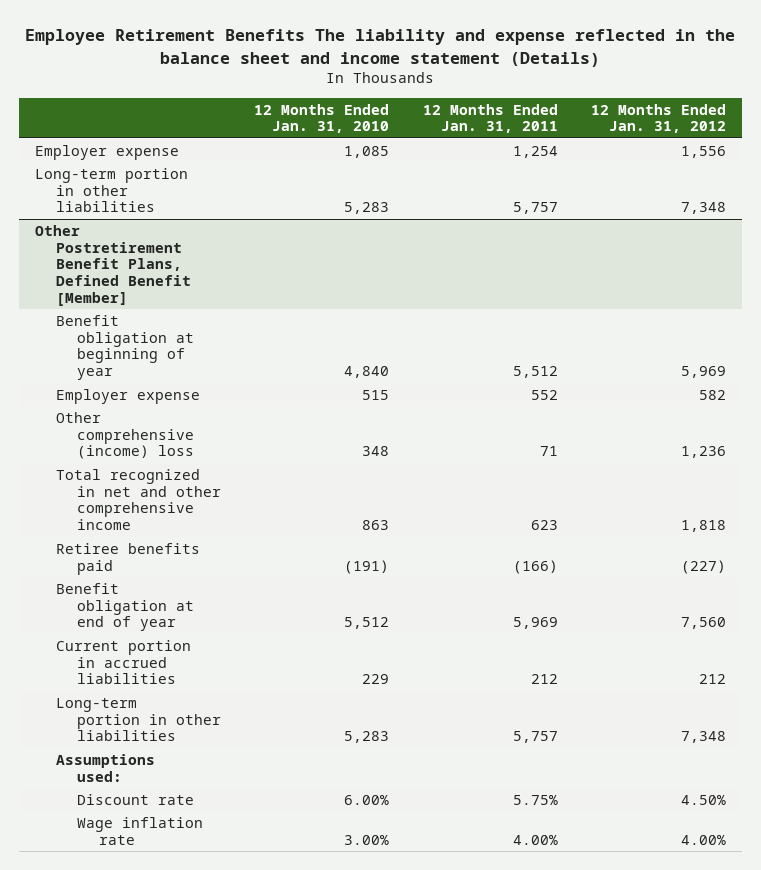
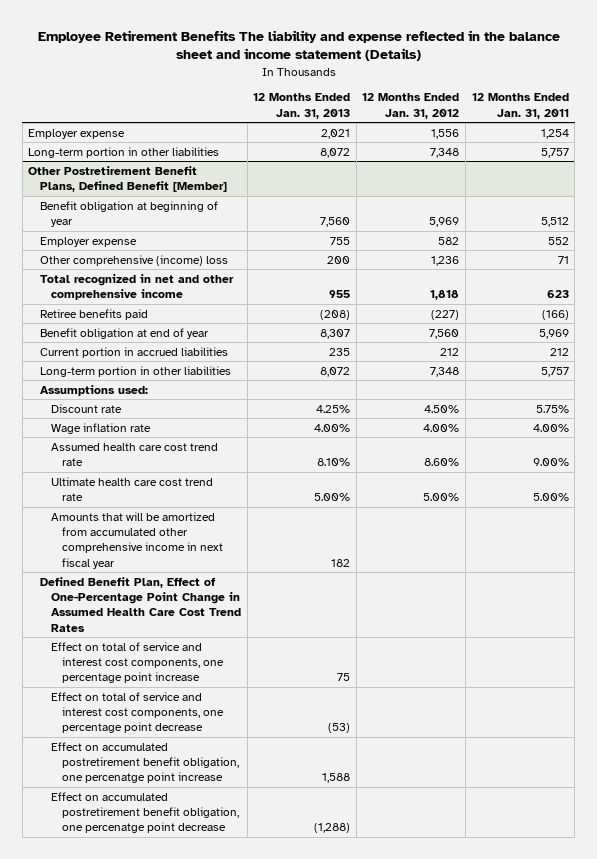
- | 12 Months Ended Jan. 31, 2010 | 12 Months Ended Jan. 31, 2011 | 12 Months Ended Jan. 31, 2012
+ | 12 Months Ended Jan. 31, 2013 | 12 Months Ended Jan. 31, 2012 | 12 Months Ended Jan. 31, 2011
@ Other Postretirement Benefit Plans, Defined Benefit [Member]
+ Assumed health care cost trend rate | 8.10% | 8.60% | 9.00%
+ Ultimate health care cost trend rate | 5.00% | 5.00% | 5.00%
+ Amounts that will be amortized from accumulated other comprehensive income in next fiscal year | 182 | |
+ Defined Benefit Plan, Effect of One-Percentage Point Change in Assumed Health Care Cost Trend Rates
+ Effect on total of service and interest cost components, one percentage point increase | 75 | |
+ Effect on total of service and interest cost components, one percentage point decrease | (53) | |
+ Effect on accumulated postretirement benefit obligation, one percenatge point increase | 1,588 | |
+ Effect on accumulated postretirement benefit obligation, one percenatge point decrease | (1,288) | |

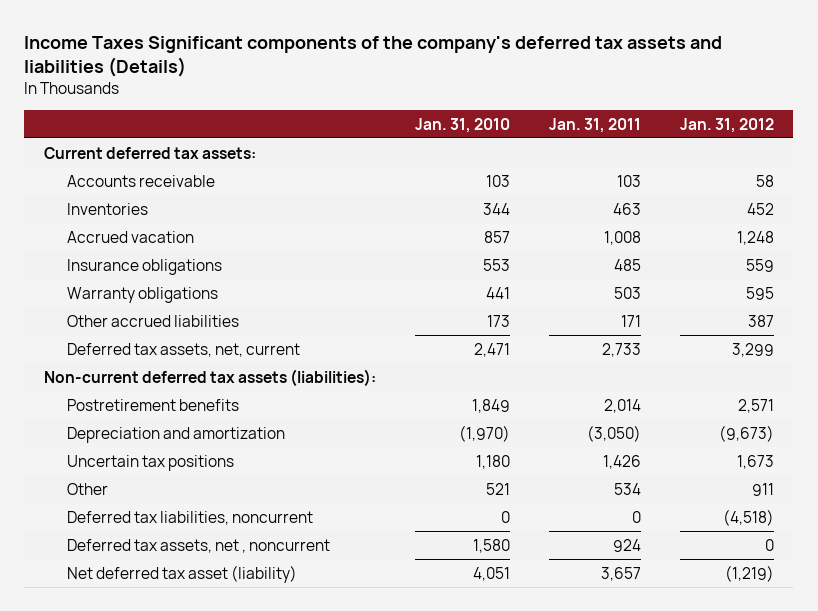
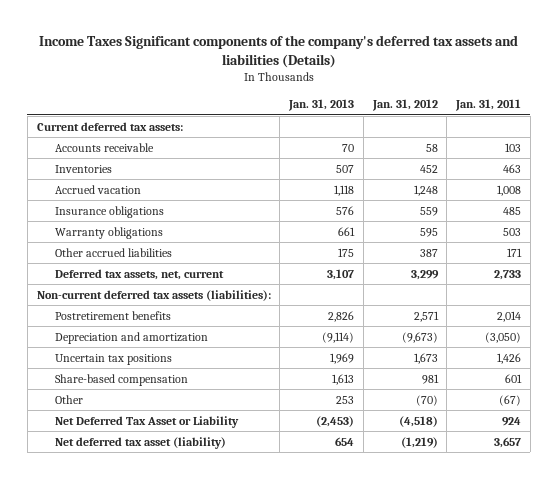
- | Jan. 31, 2010 | Jan. 31, 2011 | Jan. 31, 2012
+ | Jan. 31, 2013 | Jan. 31, 2012 | Jan. 31, 2011
- Other | 521 | 534 | 911
- Deferred tax liabilities, noncurrent | 0 | 0 | (4,518)
- Deferred tax assets, net , noncurrent | 1,580 | 924 | 0
+ Share-based compensation | 1,613 | 981 | 601
+ Other | 253 | (70) | (67)
+ Net Deferred Tax Asset or Liability | (2,453) | (4,518) | 924

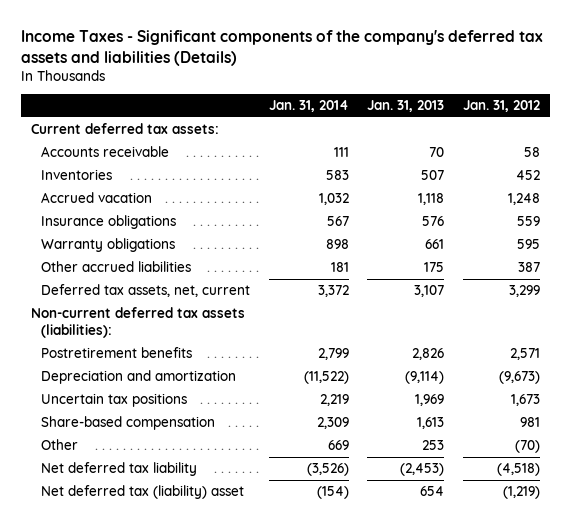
- Income Taxes Significant components of the company's deferred tax assets and liabilities (Details)
+ Income Taxes - Significant components of the company's deferred tax assets and liabilities (Details)
- | Jan. 31, 2013 | Jan. 31, 2012 | Jan. 31, 2011
+ | Jan. 31, 2014 | Jan. 31, 2013 | Jan. 31, 2012
- Net Deferred Tax Asset or Liability | (2,453) | (4,518) | 924
- Net deferred tax asset (liability) | 654 | (1,219) | 3,657
+ Net deferred tax liability | (3,526) | (2,453) | (4,518)
+ Net deferred tax (liability) asset | (154) | 654 | (1,219)

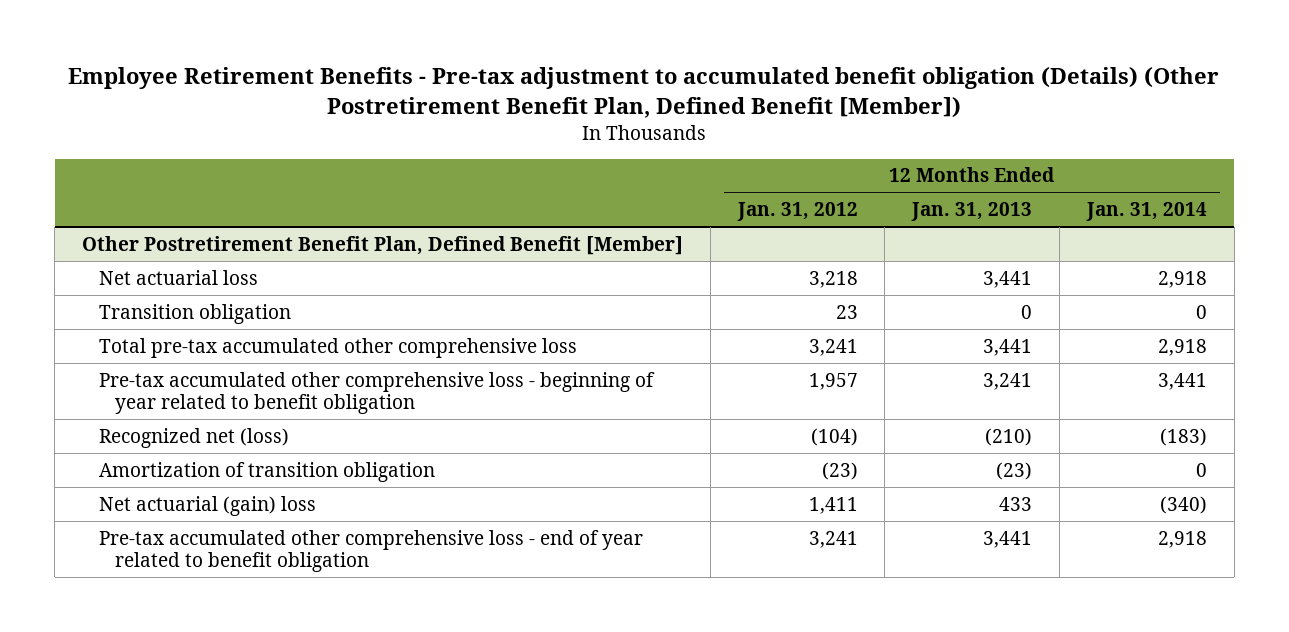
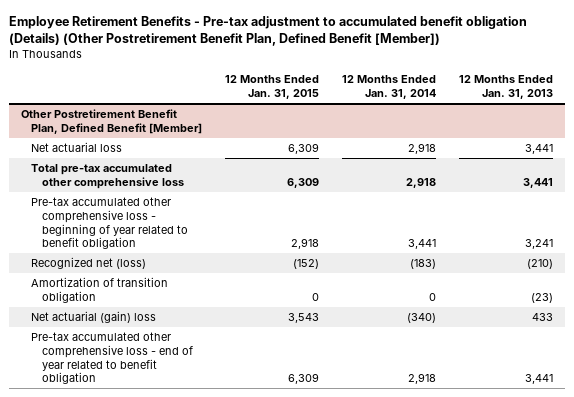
- | 12 Months Ended Jan. 31, 2012 | 12 Months Ended Jan. 31, 2013 | 12 Months Ended Jan. 31, 2014
+ | 12 Months Ended Jan. 31, 2015 | 12 Months Ended Jan. 31, 2014 | 12 Months Ended Jan. 31, 2013
@ Other Postretirement Benefit Plan, Defined Benefit [Member]
- Transition obligation | 23 | 0 | 0

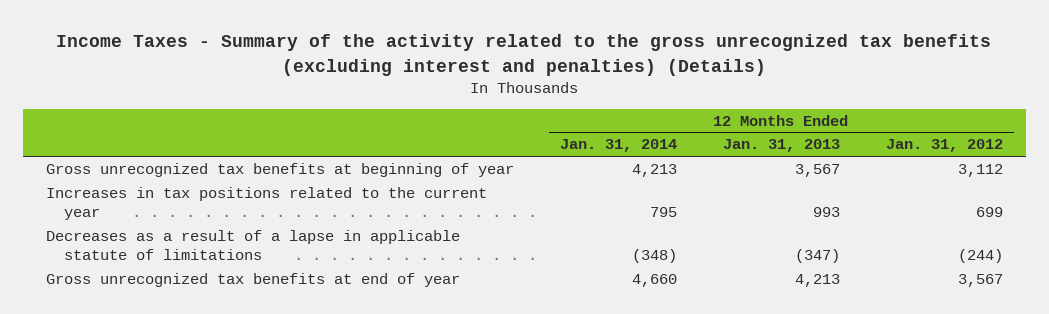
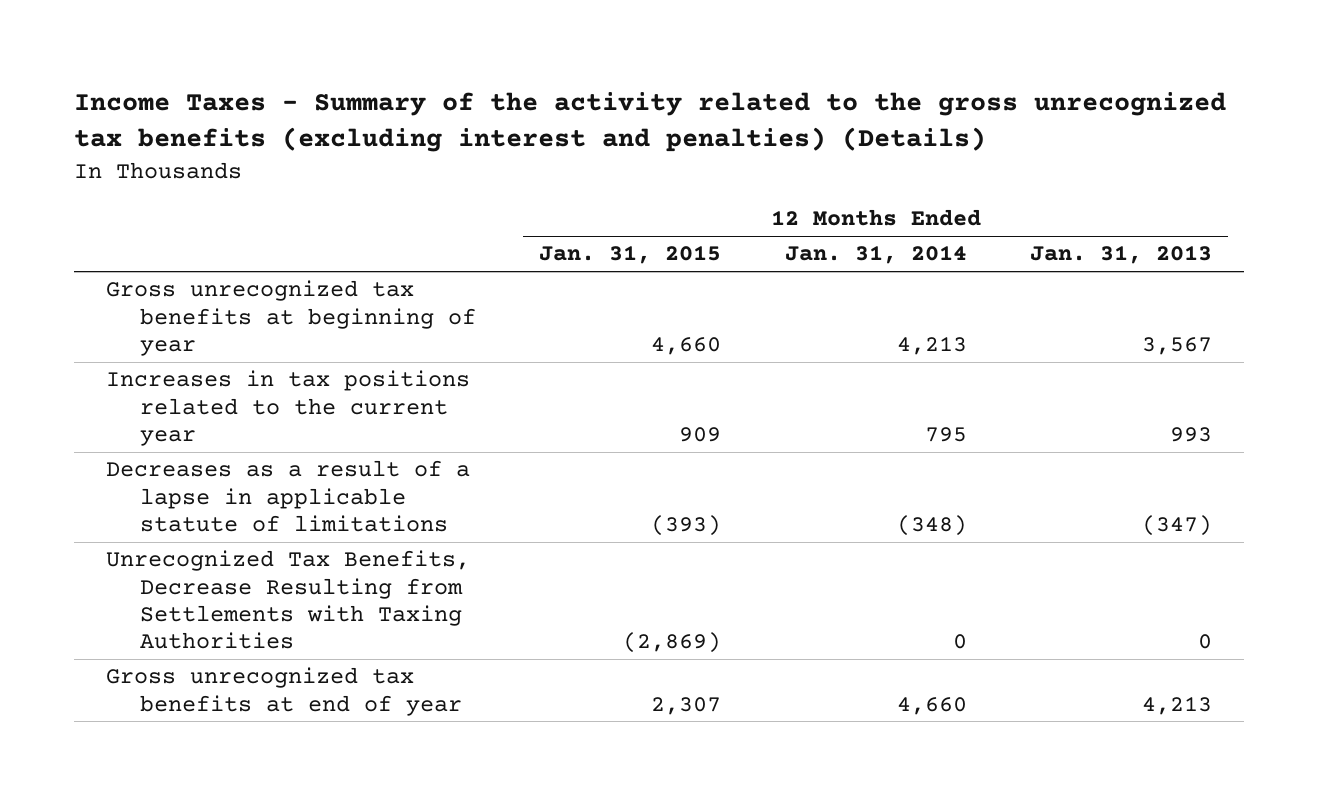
- | 12 Months Ended Jan. 31, 2014 | 12 Months Ended Jan. 31, 2013 | 12 Months Ended Jan. 31, 2012
+ | 12 Months Ended Jan. 31, 2015 | 12 Months Ended Jan. 31, 2014 | 12 Months Ended Jan. 31, 2013
+ Unrecognized Tax Benefits, Decrease Resulting from Settlements with Taxing Authorities | (2,869) | 0 | 0

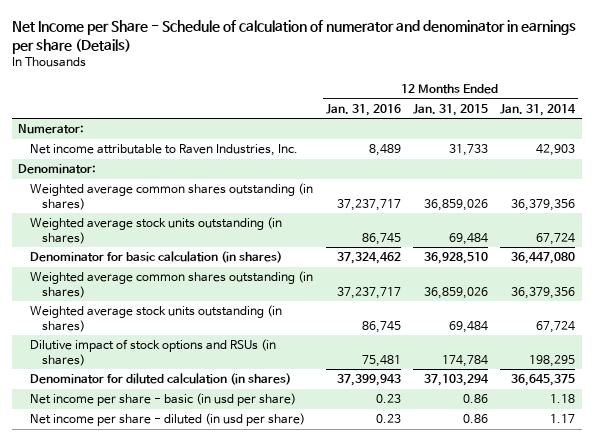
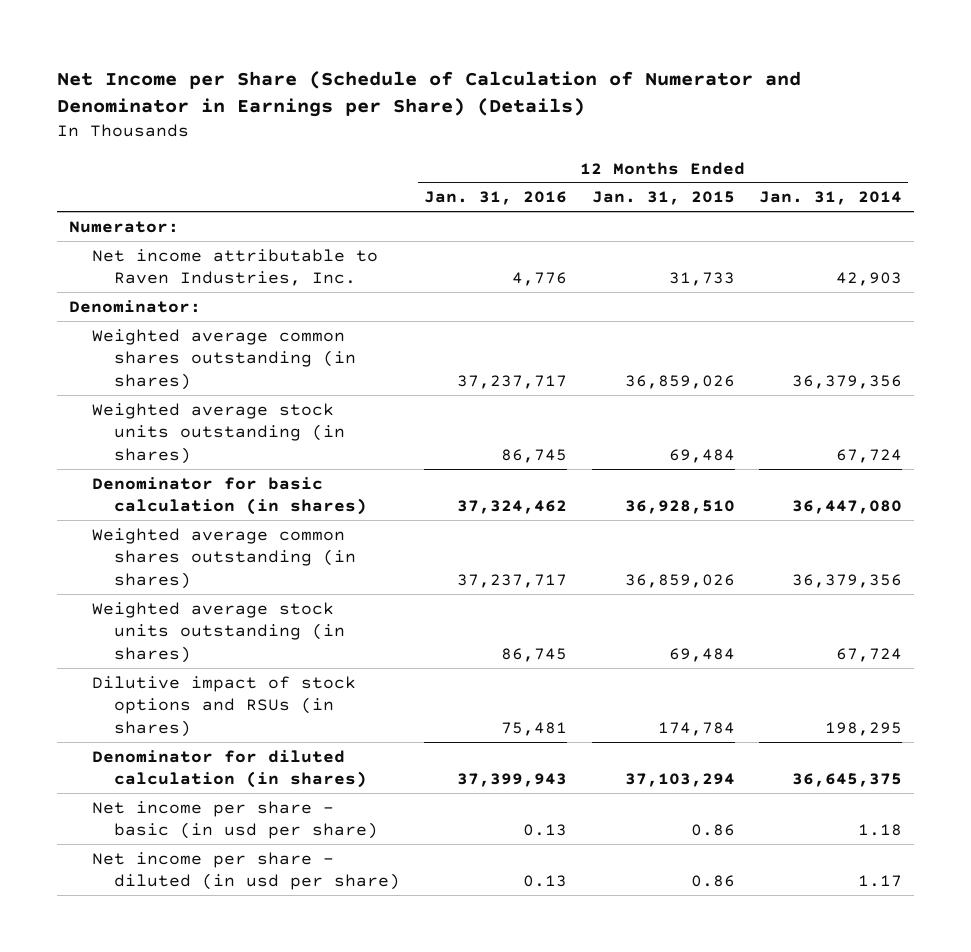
- Net Income per Share - Schedule of calculation of numerator and denominator in earnings per share (Details)
+ Net Income per Share (Schedule of Calculation of Numerator and Denominator in Earnings per Share) (Details)
- Net income attributable to Raven Industries, Inc. | 8,489 | 31,733 | 42,903
+ Net income attributable to Raven Industries, Inc. | 4,776 | 31,733 | 42,903
- Net income per share - basic (in usd per share) | 0.23 | 0.86 | 1.18
- Net income per share - diluted (in usd per share) | 0.23 | 0.86 | 1.17
+ Net income per share - basic (in usd per share) | 0.13 | 0.86 | 1.18
+ Net income per share - diluted (in usd per share) | 0.13 | 0.86 | 1.17

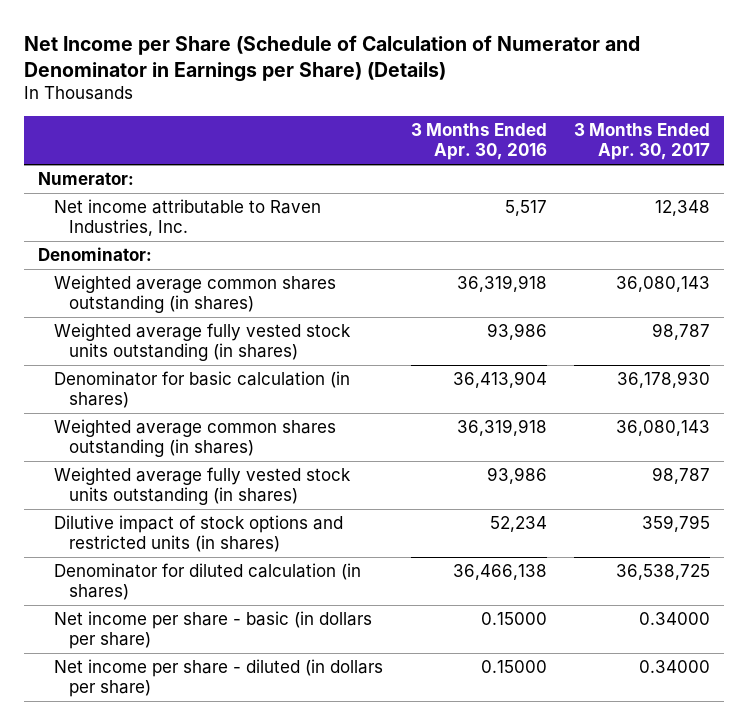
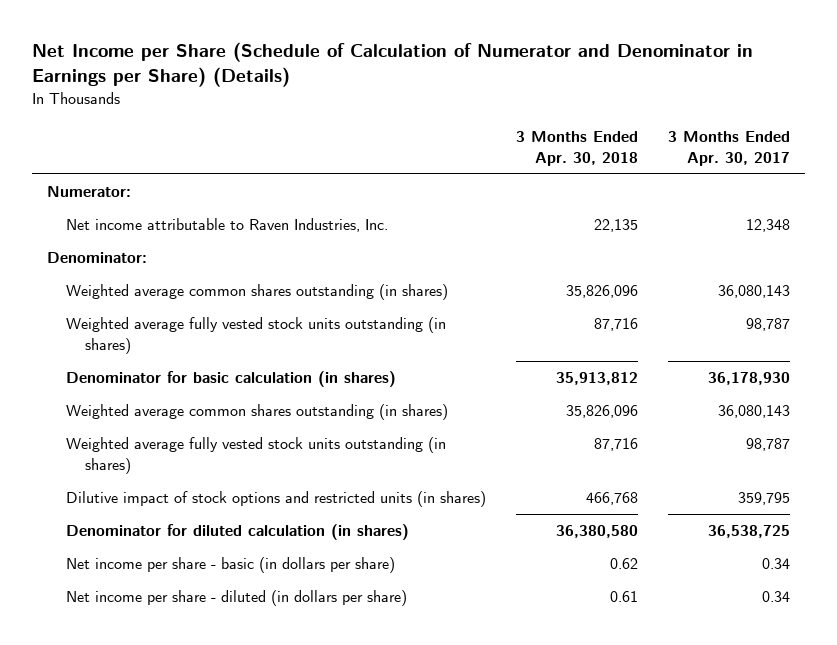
- | 3 Months Ended Apr. 30, 2016 | 3 Months Ended Apr. 30, 2017
+ | 3 Months Ended Apr. 30, 2018 | 3 Months Ended Apr. 30, 2017
- Net income per share - basic (in dollars per share) | 0.15000 | 0.34000
- Net income per share - diluted (in dollars per share) | 0.15000 | 0.34000
+ Net income per share - basic (in dollars per share) | 0.62 | 0.34
+ Net income per share - diluted (in dollars per share) | 0.61 | 0.34

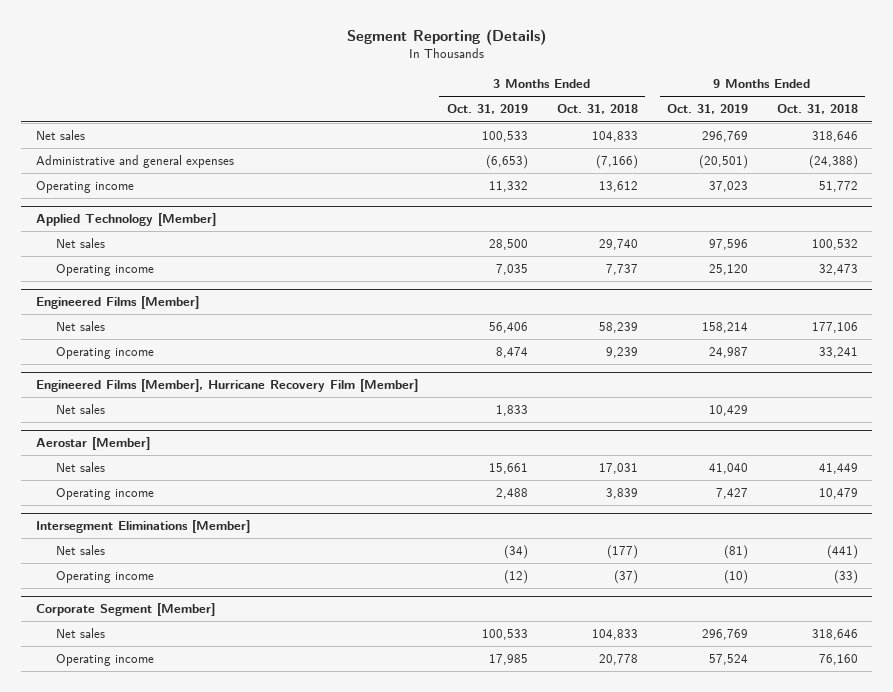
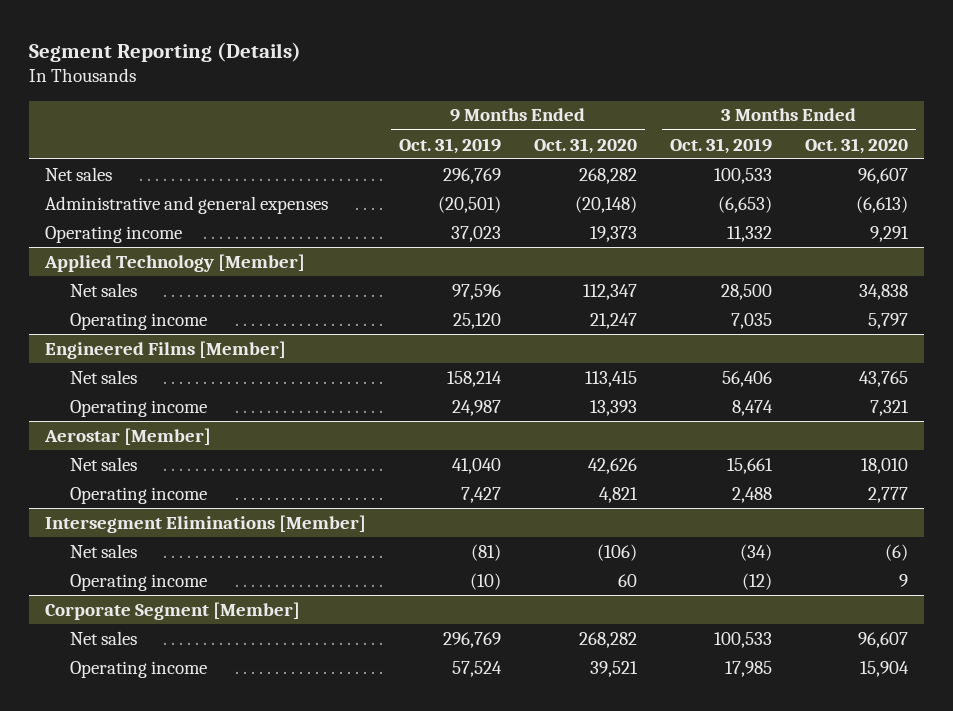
- | 3 Months Ended Oct. 31, 2019 | 3 Months Ended Oct. 31, 2018 | 9 Months Ended Oct. 31, 2019 | 9 Months Ended Oct. 31, 2018
+ | 9 Months Ended Oct. 31, 2019 | 9 Months Ended Oct. 31, 2020 | 3 Months Ended Oct. 31, 2019 | 3 Months Ended Oct. 31, 2020
- Engineered Films [Member], Hurricane Recovery Film [Member]
- Net sales | 1,833 | | 10,429 |

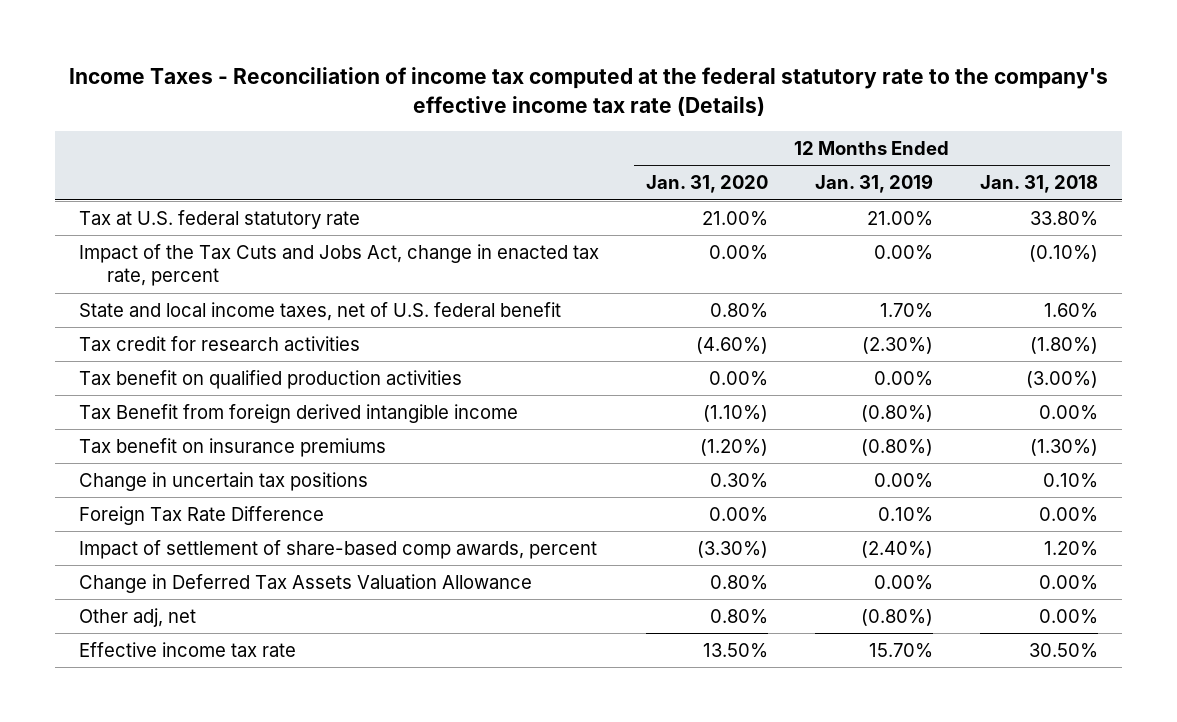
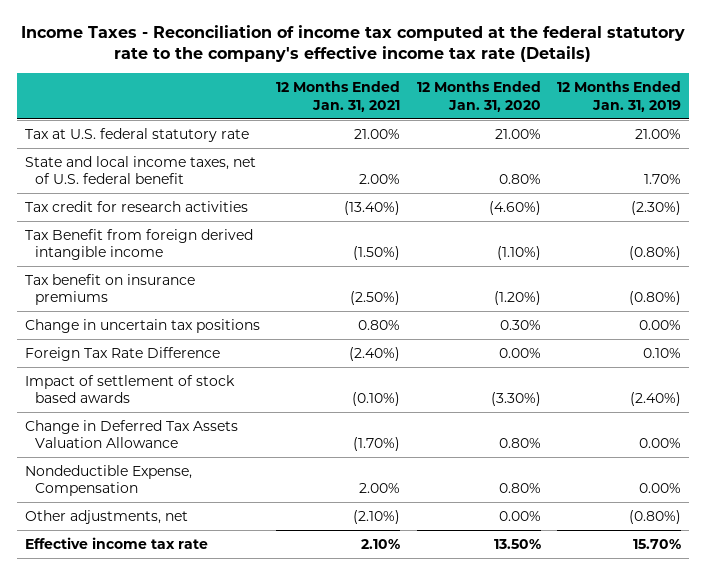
- | 12 Months Ended Jan. 31, 2020 | 12 Months Ended Jan. 31, 2019 | 12 Months Ended Jan. 31, 2018
+ | 12 Months Ended Jan. 31, 2021 | 12 Months Ended Jan. 31, 2020 | 12 Months Ended Jan. 31, 2019
- Impact of the Tax Cuts and Jobs Act, change in enacted tax rate, percent | 0.00% | 0.00% | (0.10%)
- Tax benefit on qualified production activities | 0.00% | 0.00% | (3.00%)
- Impact of settlement of share-based comp awards, percent | (3.30%) | (2.40%) | 1.20%
+ Impact of settlement of stock based awards | (0.10%) | (3.30%) | (2.40%)
- Other adj, net | 0.80% | (0.80%) | 0.00%
+ Nondeductible Expense, Compensation | 2.00% | 0.80% | 0.00%
+ Other adjustments, net | (2.10%) | 0.00% | (0.80%)

